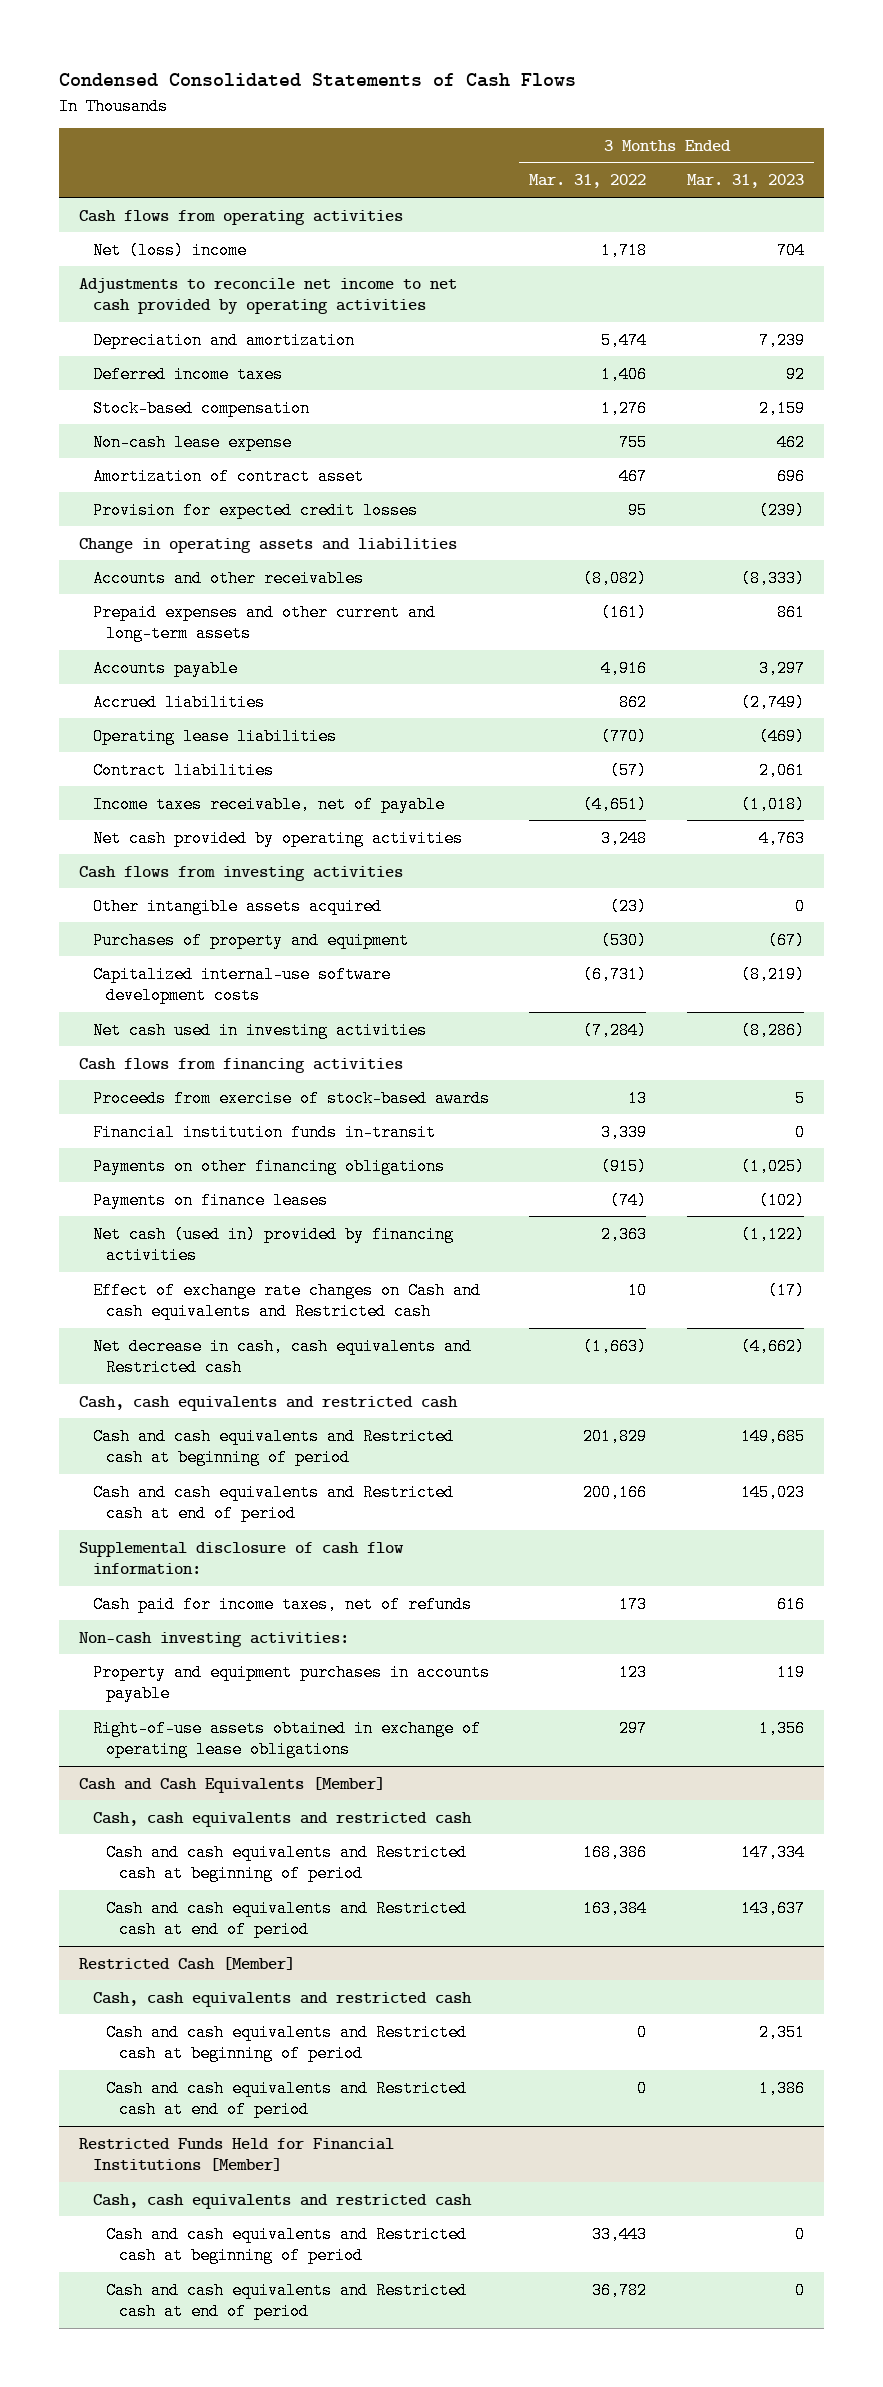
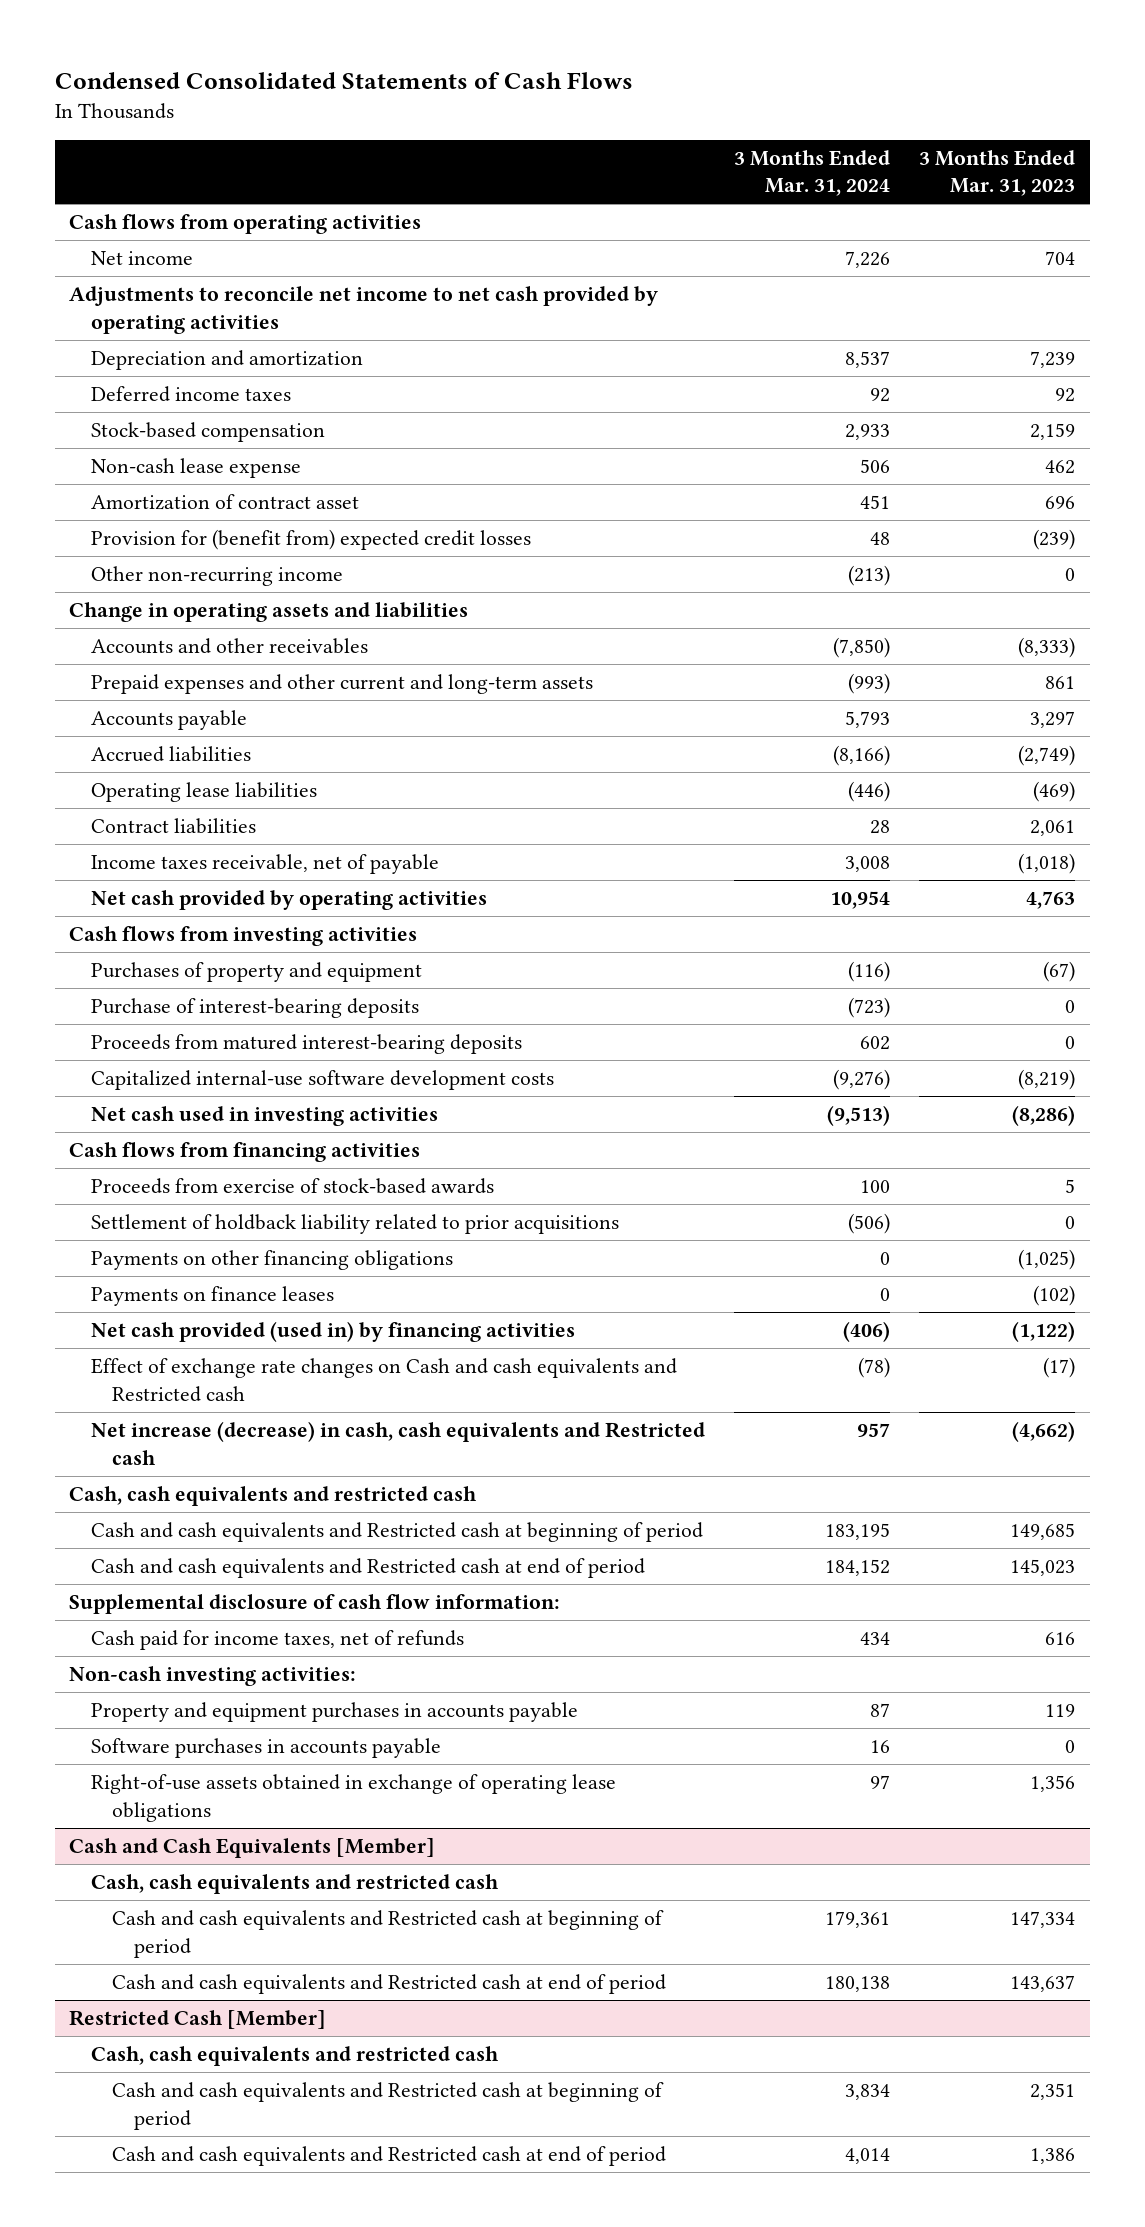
- | 3 Months Ended Mar. 31, 2022 | 3 Months Ended Mar. 31, 2023
+ | 3 Months Ended Mar. 31, 2024 | 3 Months Ended Mar. 31, 2023
- Net (loss) income | 1,718 | 704
+ Net income | 7,226 | 704
- Provision for expected credit losses | 95 | (239)
+ Provision for (benefit from) expected credit losses | 48 | (239)
+ Other non-recurring income | (213) | 0
- Other intangible assets acquired | (23) | 0
+ Purchase of interest-bearing deposits | (723) | 0
+ Proceeds from matured interest-bearing deposits | 602 | 0
- Financial institution funds in-transit | 3,339 | 0
+ Settlement of holdback liability related to prior acquisitions | (506) | 0
- Net cash (used in) provided by financing activities | 2,363 | (1,122)
+ Net cash provided (used in) by financing activities | (406) | (1,122)
- Net decrease in cash, cash equivalents and Restricted cash | (1,663) | (4,662)
+ Net increase (decrease) in cash, cash equivalents and Restricted cash | 957 | (4,662)
+ Software purchases in accounts payable | 16 | 0
- Restricted Funds Held for Financial Institutions [Member]
- Cash, cash equivalents and restricted cash
- Cash and cash equivalents and Restricted cash at beginning of period | 33,443 | 0
- Cash and cash equivalents and Restricted cash at end of period | 36,782 | 0

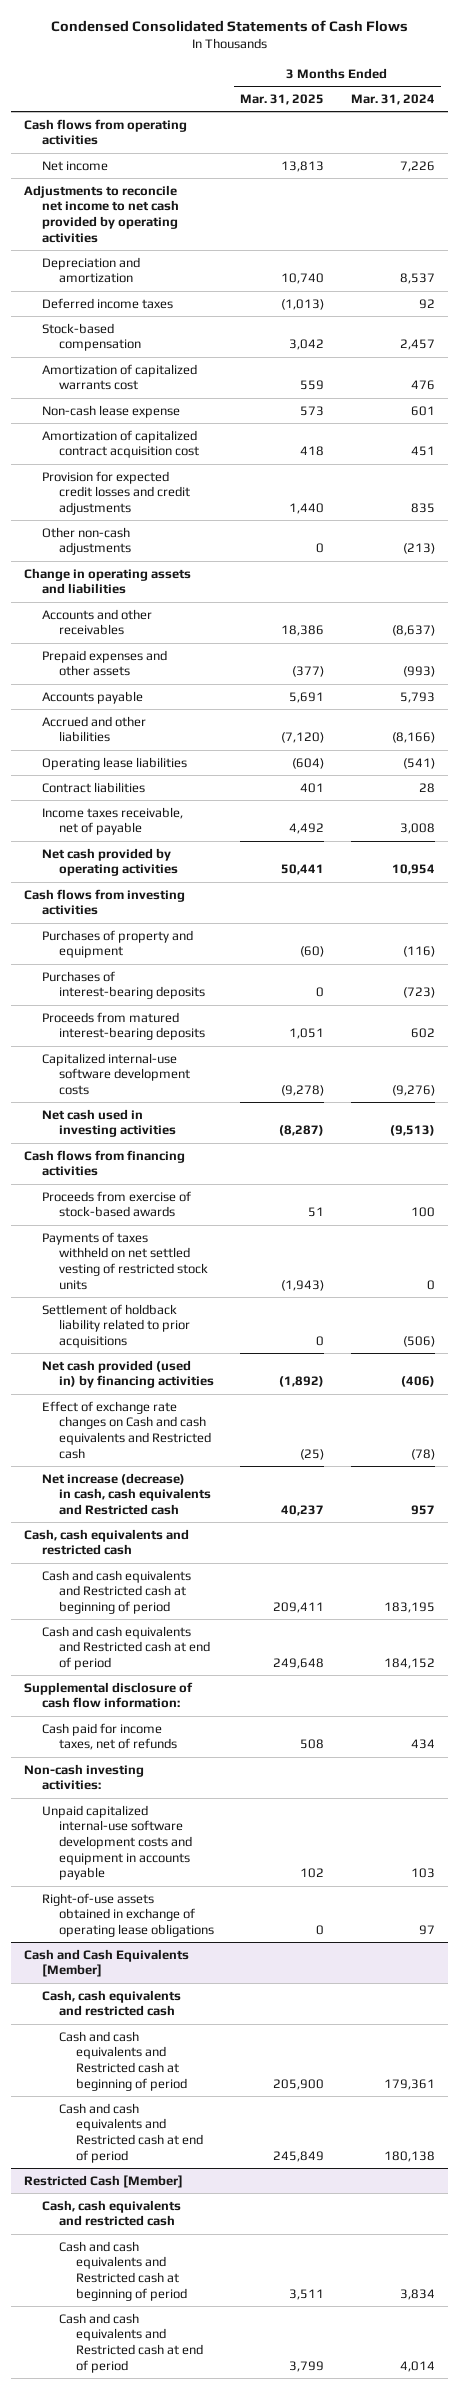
- | 3 Months Ended Mar. 31, 2024 | 3 Months Ended Mar. 31, 2023
+ | 3 Months Ended Mar. 31, 2025 | 3 Months Ended Mar. 31, 2024
- Stock-based compensation | 2,933 | 2,159
- Non-cash lease expense | 506 | 462
- Amortization of contract asset | 451 | 696
- Provision for (benefit from) expected credit losses | 48 | (239)
- Other non-recurring income | (213) | 0
+ Stock-based compensation | 3,042 | 2,457
+ Amortization of capitalized warrants cost | 559 | 476
+ Non-cash lease expense | 573 | 601
+ Amortization of capitalized contract acquisition cost | 418 | 451
+ Provision for expected credit losses and credit adjustments | 1,440 | 835
+ Other non-cash adjustments | 0 | (213)
- Accounts and other receivables | (7,850) | (8,333)
- Prepaid expenses and other current and long-term assets | (993) | 861
+ Accounts and other receivables | 18,386 | (8,637)
+ Prepaid expenses and other assets | (377) | (993)
- Accrued liabilities | (8,166) | (2,749)
- Operating lease liabilities | (446) | (469)
+ Accrued and other liabilities | (7,120) | (8,166)
+ Operating lease liabilities | (604) | (541)
- Purchase of interest-bearing deposits | (723) | 0
+ Purchases of interest-bearing deposits | 0 | (723)
+ Payments of taxes withheld on net settled vesting of restricted stock units | (1,943) | 0
- Payments on other financing obligations | 0 | (1,025)
- Payments on finance leases | 0 | (102)
- Property and equipment purchases in accounts payable | 87 | 119
- Software purchases in accounts payable | 16 | 0
+ Unpaid capitalized internal-use software development costs and equipment in accounts payable | 102 | 103

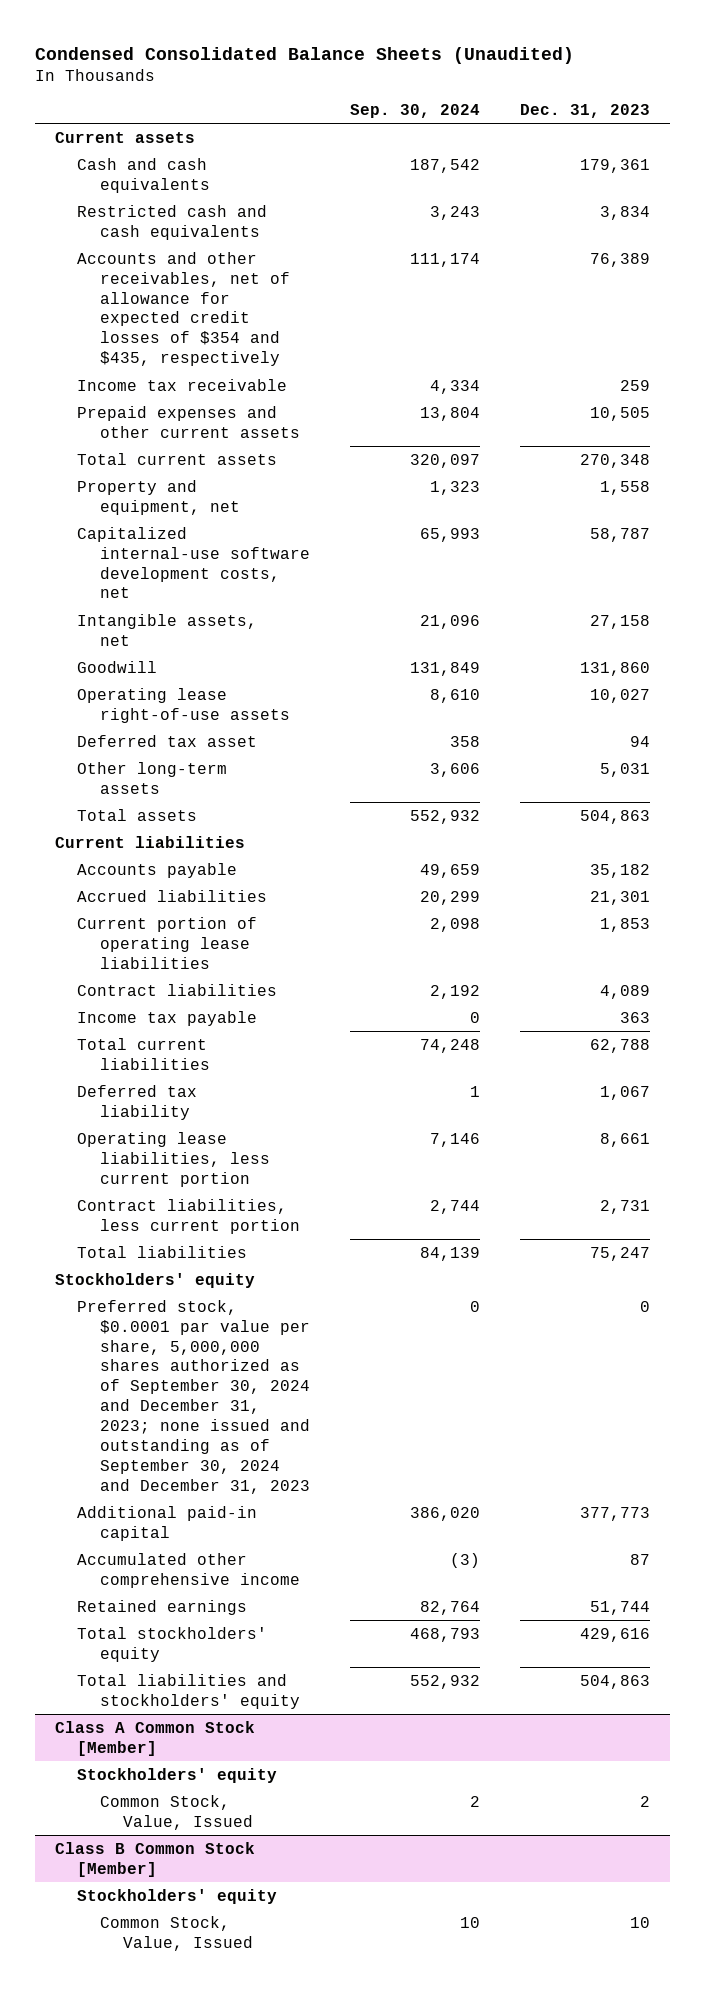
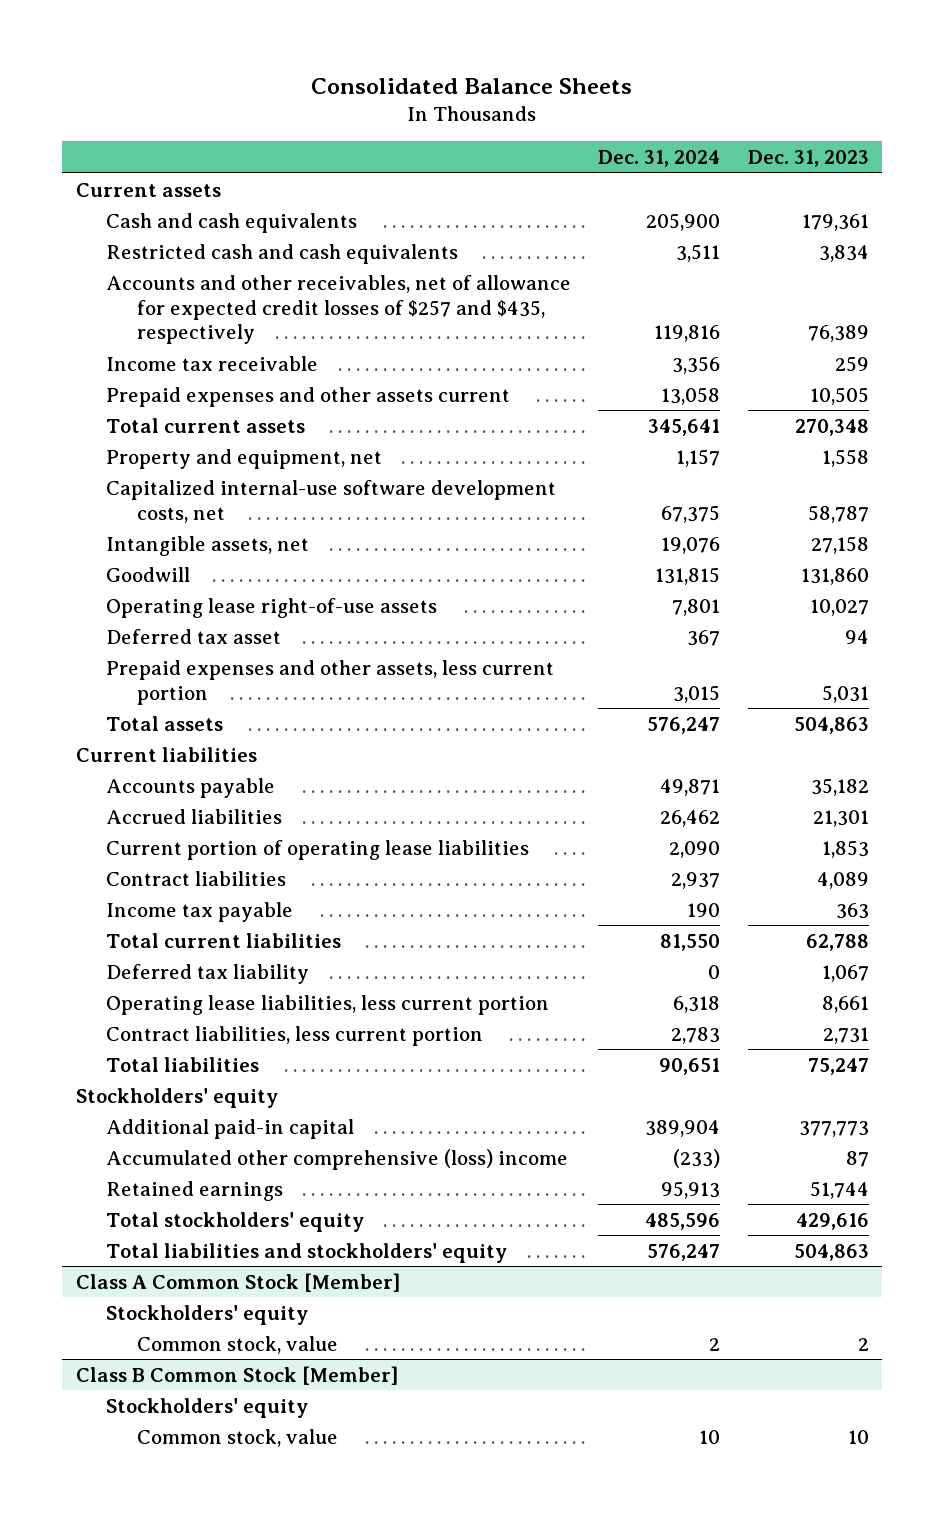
- Condensed Consolidated Balance Sheets (Unaudited)
+ Consolidated Balance Sheets
- | Sep. 30, 2024 | Dec. 31, 2023
+ | Dec. 31, 2024 | Dec. 31, 2023
- Accounts and other receivables, net of allowance for expected credit losses of $354 and $435, respectively | 111,174 | 76,389
+ Accounts and other receivables, net of allowance for expected credit losses of $257 and $435, respectively | 119,816 | 76,389
- Prepaid expenses and other current assets | 13,804 | 10,505
+ Prepaid expenses and other assets current | 13,058 | 10,505
- Other long-term assets | 3,606 | 5,031
+ Prepaid expenses and other assets, less current portion | 3,015 | 5,031
- Preferred stock, $0.0001 par value per share, 5,000,000 shares authorized as of September 30, 2024 and December 31, 2023; none issued and outstanding as of September 30, 2024 and December 31, 2023 | 0 | 0
- Accumulated other comprehensive income | (3) | 87
+ Accumulated other comprehensive (loss) income | (233) | 87
@ Class A Common Stock [Member]
- Common Stock, Value, Issued | 2 | 2
+ Common stock, value | 2 | 2
@ Class B Common Stock [Member]
- Common Stock, Value, Issued | 10 | 10
+ Common stock, value | 10 | 10

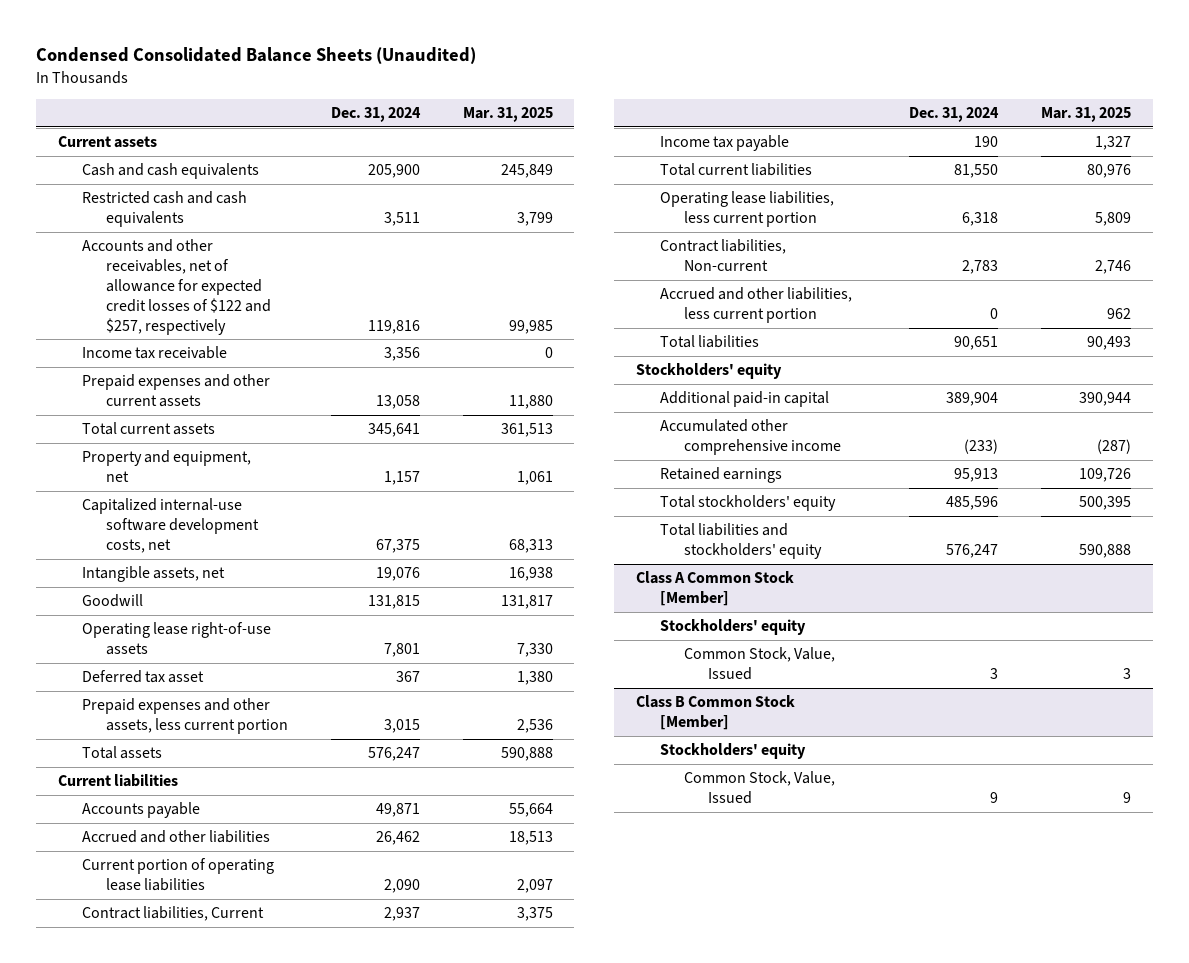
- Consolidated Balance Sheets
+ Condensed Consolidated Balance Sheets (Unaudited)
- | Dec. 31, 2024 | Dec. 31, 2023
+ | Dec. 31, 2024 | Mar. 31, 2025
- Accounts and other receivables, net of allowance for expected credit losses of $257 and $435, respectively | 119,816 | 76,389
+ Accounts and other receivables, net of allowance for expected credit losses of $122 and $257, respectively | 119,816 | 99,985
- Prepaid expenses and other assets current | 13,058 | 10,505
+ Prepaid expenses and other current assets | 13,058 | 11,880
- Accrued liabilities | 26,462 | 21,301
+ Accrued and other liabilities | 26,462 | 18,513
- Contract liabilities | 2,937 | 4,089
+ Contract liabilities, Current | 2,937 | 3,375
- Deferred tax liability | 0 | 1,067
- Contract liabilities, less current portion | 2,783 | 2,731
+ Contract liabilities, Non-current | 2,783 | 2,746
+ Accrued and other liabilities, less current portion | 0 | 962
- Accumulated other comprehensive (loss) income | (233) | 87
+ Accumulated other comprehensive income | (233) | (287)
@ Class A Common Stock [Member]
- Common stock, value | 2 | 2
+ Common Stock, Value, Issued | 3 | 3
@ Class B Common Stock [Member]
- Common stock, value | 10 | 10
+ Common Stock, Value, Issued | 9 | 9

